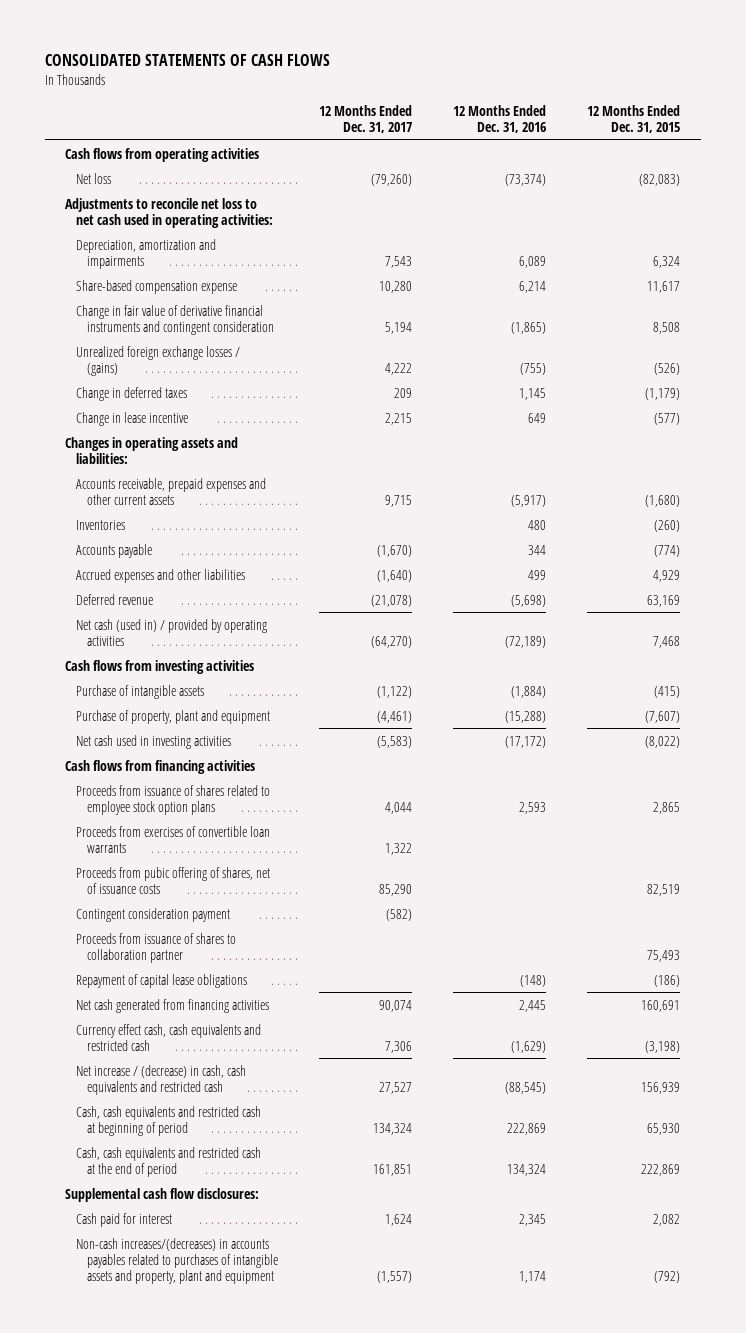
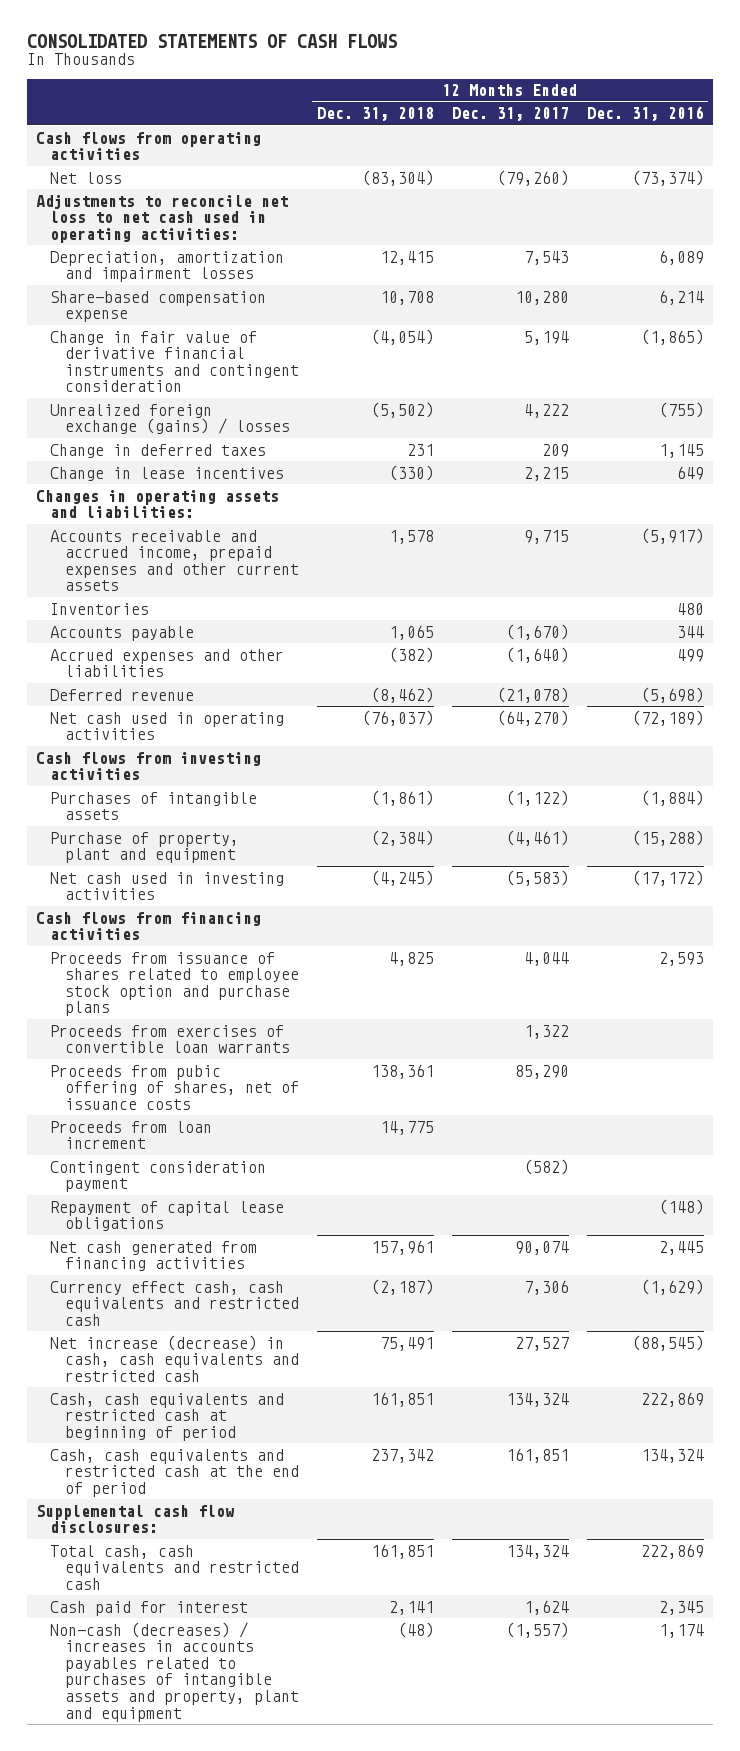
- | 12 Months Ended Dec. 31, 2017 | 12 Months Ended Dec. 31, 2016 | 12 Months Ended Dec. 31, 2015
+ | 12 Months Ended Dec. 31, 2018 | 12 Months Ended Dec. 31, 2017 | 12 Months Ended Dec. 31, 2016
- Depreciation, amortization and impairments | 7,543 | 6,089 | 6,324
+ Depreciation, amortization and impairment losses | 12,415 | 7,543 | 6,089
- Unrealized foreign exchange losses / (gains) | 4,222 | (755) | (526)
+ Unrealized foreign exchange (gains) / losses | (5,502) | 4,222 | (755)
- Change in lease incentive | 2,215 | 649 | (577)
+ Change in lease incentives | (330) | 2,215 | 649
- Accounts receivable, prepaid expenses and other current assets | 9,715 | (5,917) | (1,680)
+ Accounts receivable and accrued income, prepaid expenses and other current assets | 1,578 | 9,715 | (5,917)
- Net cash (used in) / provided by operating activities | (64,270) | (72,189) | 7,468
+ Net cash used in operating activities | (76,037) | (64,270) | (72,189)
- Purchase of intangible assets | (1,122) | (1,884) | (415)
+ Purchases of intangible assets | (1,861) | (1,122) | (1,884)
- Proceeds from issuance of shares related to employee stock option plans | 4,044 | 2,593 | 2,865
+ Proceeds from issuance of shares related to employee stock option and purchase plans | 4,825 | 4,044 | 2,593
+ Proceeds from loan increment | 14,775 | |
- Proceeds from issuance of shares to collaboration partner | | | 75,493
- Net increase / (decrease) in cash, cash equivalents and restricted cash | 27,527 | (88,545) | 156,939
+ Net increase (decrease) in cash, cash equivalents and restricted cash | 75,491 | 27,527 | (88,545)
+ Total cash, cash equivalents and restricted cash | 161,851 | 134,324 | 222,869
- Non-cash increases/(decreases) in accounts payables related to purchases of intangible assets and property, plant and equipment | (1,557) | 1,174 | (792)
+ Non-cash (decreases) / increases in accounts payables related to purchases of intangible assets and property, plant and equipment | (48) | (1,557) | 1,174

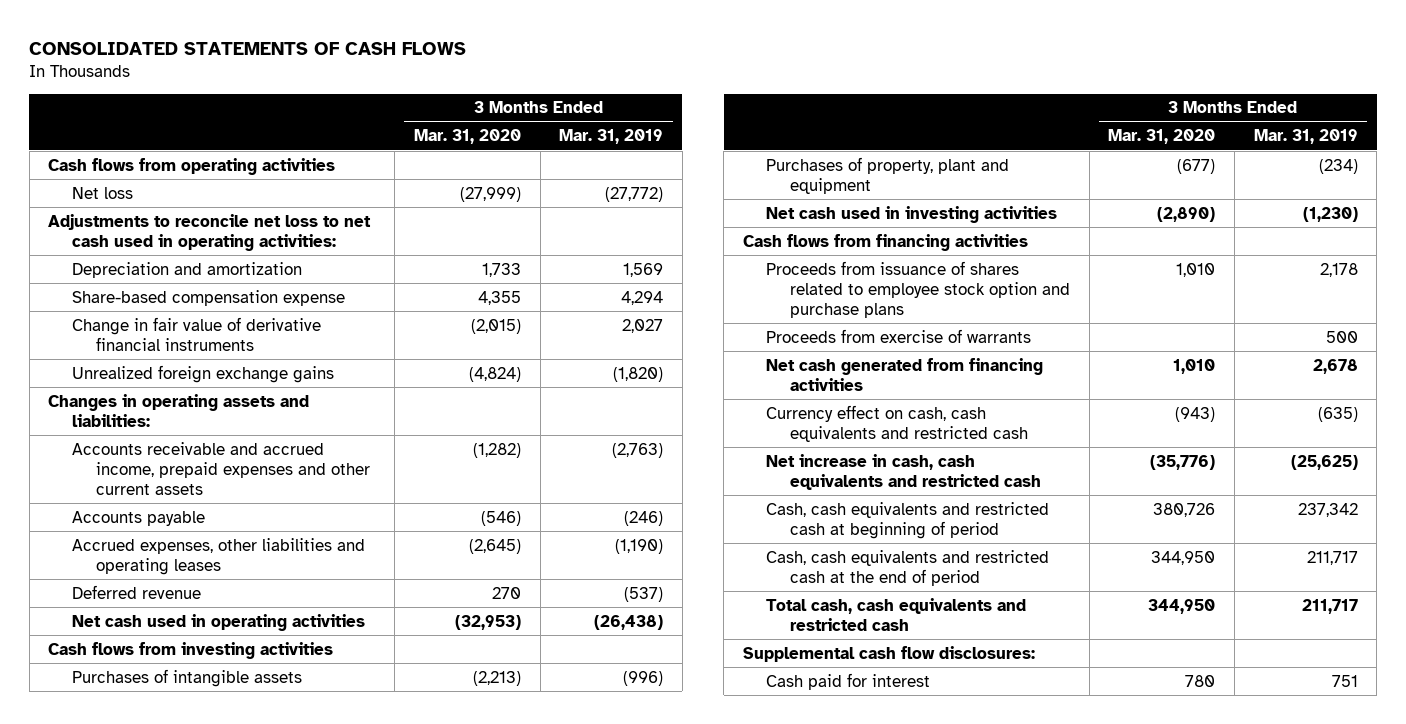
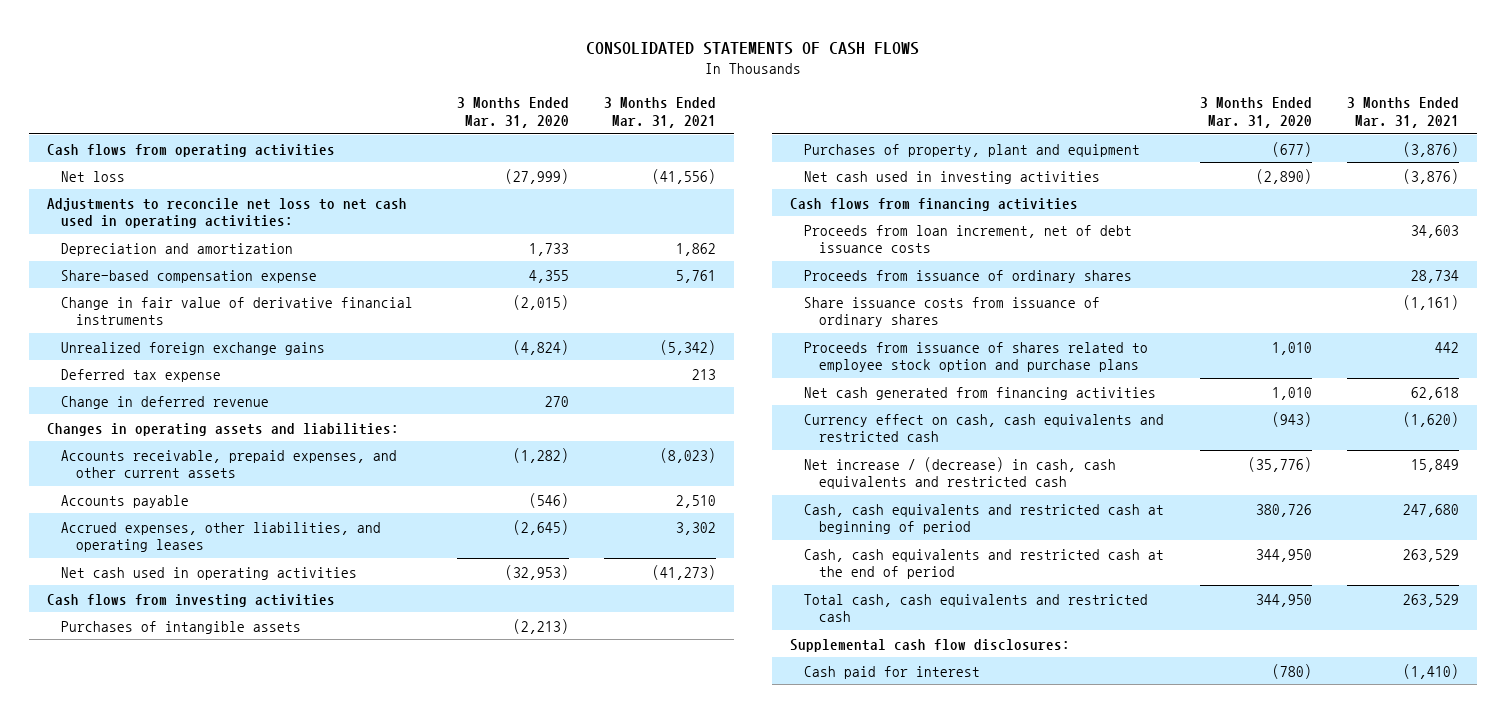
- | 3 Months Ended Mar. 31, 2020 | 3 Months Ended Mar. 31, 2019
+ | 3 Months Ended Mar. 31, 2020 | 3 Months Ended Mar. 31, 2021
+ Deferred tax expense | | 213
+ Change in deferred revenue | 270 |
- Accounts receivable and accrued income, prepaid expenses and other current assets | (1,282) | (2,763)
+ Accounts receivable, prepaid expenses, and other current assets | (1,282) | (8,023)
- Accrued expenses, other liabilities and operating leases | (2,645) | (1,190)
- Deferred revenue | 270 | (537)
+ Accrued expenses, other liabilities, and operating leases | (2,645) | 3,302
+ Proceeds from loan increment, net of debt issuance costs | | 34,603
+ Proceeds from issuance of ordinary shares | | 28,734
+ Share issuance costs from issuance of ordinary shares | | (1,161)
- Proceeds from exercise of warrants | | 500
- Net increase in cash, cash equivalents and restricted cash | (35,776) | (25,625)
+ Net increase / (decrease) in cash, cash equivalents and restricted cash | (35,776) | 15,849
- Cash paid for interest | 780 | 751
+ Cash paid for interest | (780) | (1,410)

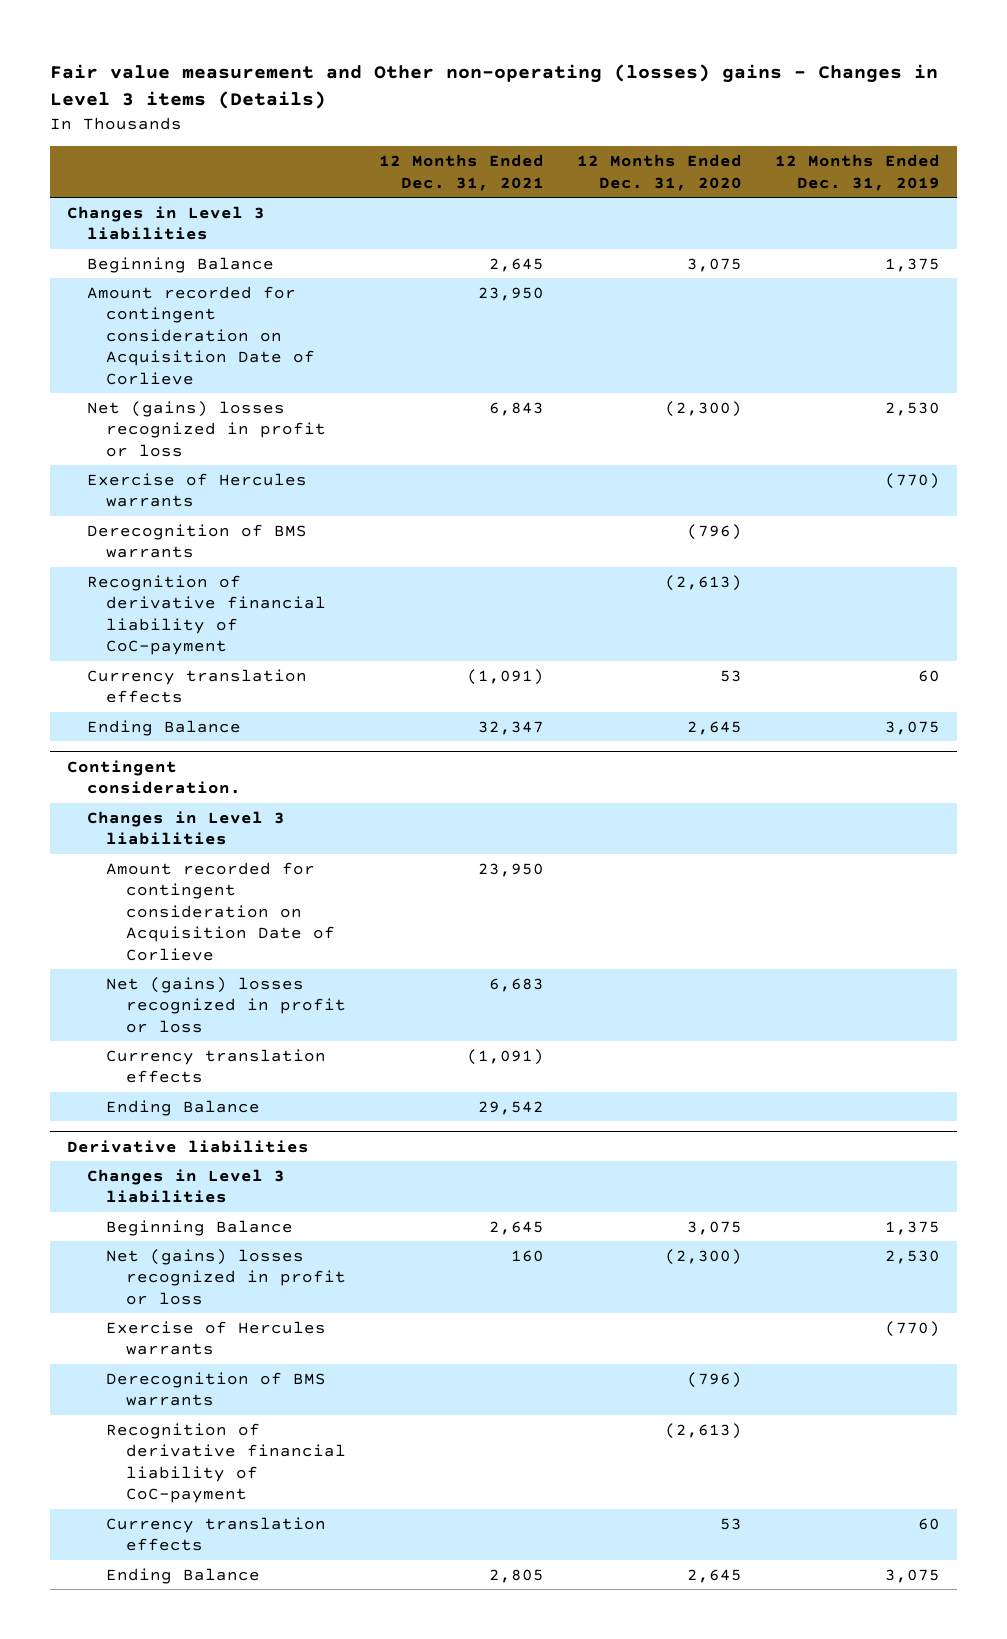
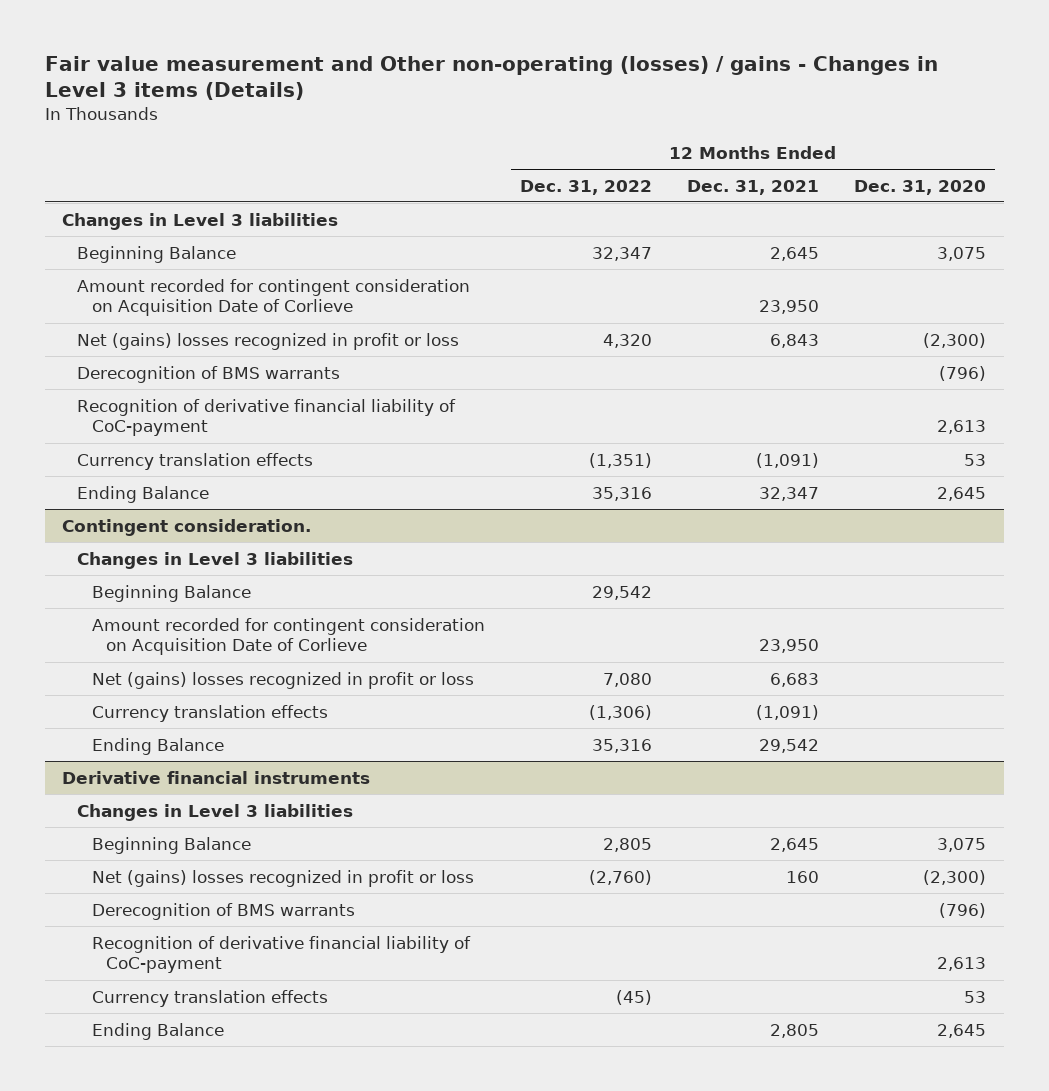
- Fair value measurement and Other non-operating (losses) gains - Changes in Level 3 items (Details)
+ Fair value measurement and Other non-operating (losses) / gains - Changes in Level 3 items (Details)
- | 12 Months Ended Dec. 31, 2021 | 12 Months Ended Dec. 31, 2020 | 12 Months Ended Dec. 31, 2019
+ | 12 Months Ended Dec. 31, 2022 | 12 Months Ended Dec. 31, 2021 | 12 Months Ended Dec. 31, 2020
- Exercise of Hercules warrants | | | (770)
- Recognition of derivative financial liability of CoC-payment | | (2,613) |
+ Recognition of derivative financial liability of CoC-payment | | | 2,613
@ Contingent consideration.
+ Beginning Balance | 29,542 | |
- Derivative liabilities
+ Derivative financial instruments
- Exercise of Hercules warrants | | | (770)
- Recognition of derivative financial liability of CoC-payment | | (2,613) |
+ Recognition of derivative financial liability of CoC-payment | | | 2,613

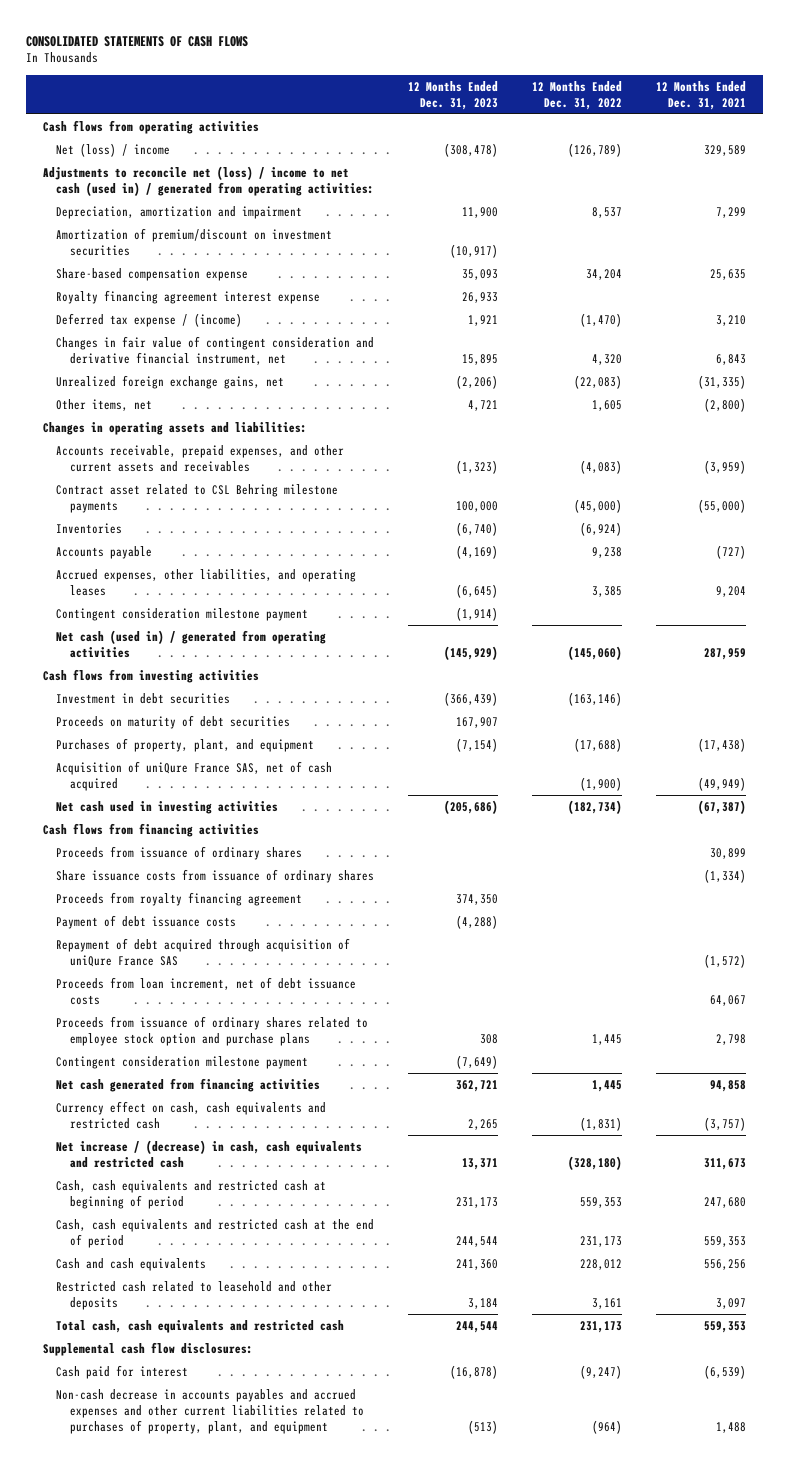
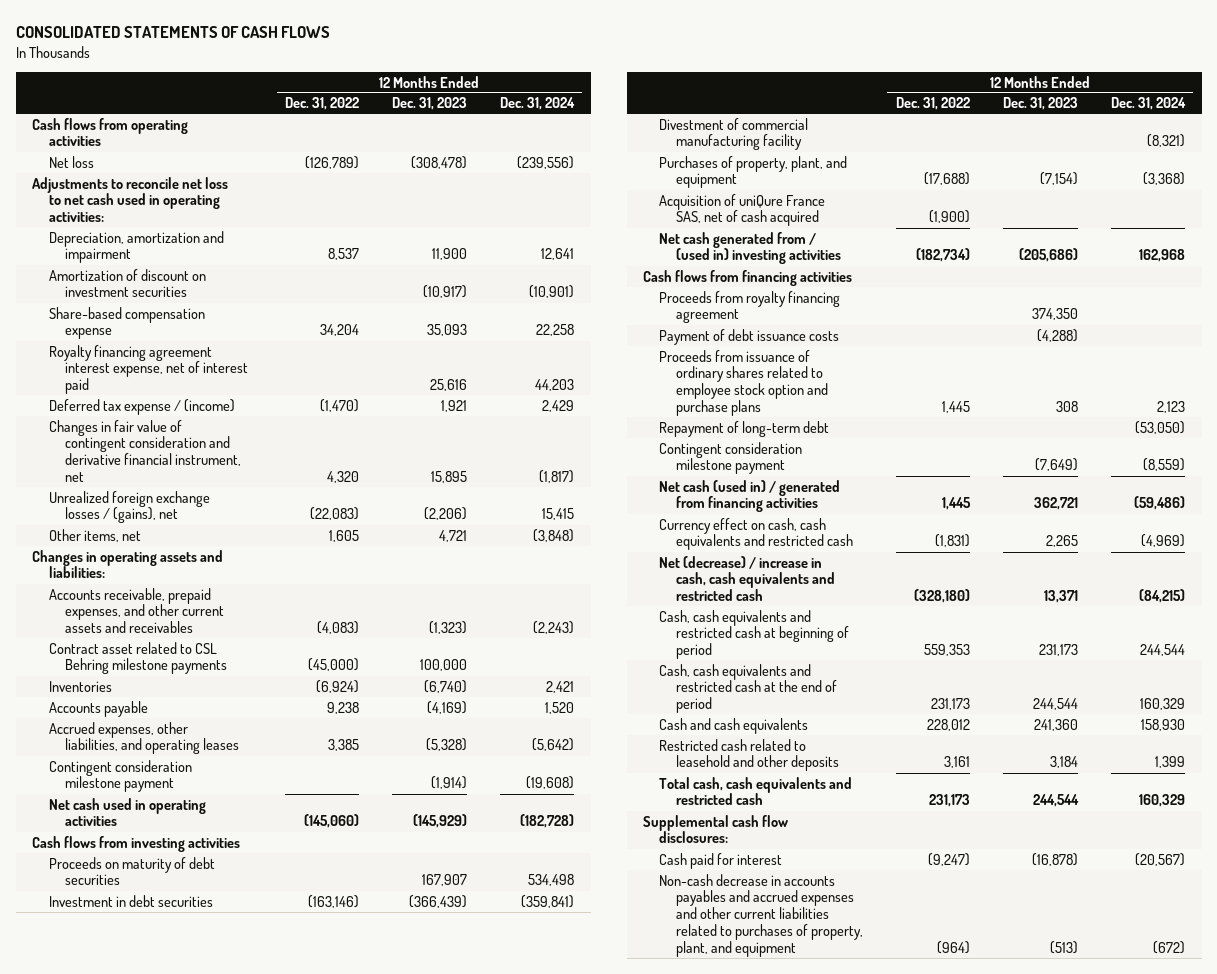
- | 12 Months Ended Dec. 31, 2023 | 12 Months Ended Dec. 31, 2022 | 12 Months Ended Dec. 31, 2021
+ | 12 Months Ended Dec. 31, 2022 | 12 Months Ended Dec. 31, 2023 | 12 Months Ended Dec. 31, 2024
- Net (loss) / income | (308,478) | (126,789) | 329,589
- Adjustments to reconcile net (loss) / income to net cash (used in) / generated from operating activities:
+ Net loss | (126,789) | (308,478) | (239,556)
+ Adjustments to reconcile net loss to net cash used in operating activities:
- Amortization of premium/discount on investment securities | (10,917) | |
+ Amortization of discount on investment securities | | (10,917) | (10,901)
- Royalty financing agreement interest expense | 26,933 | |
+ Royalty financing agreement interest expense, net of interest paid | | 25,616 | 44,203
- Unrealized foreign exchange gains, net | (2,206) | (22,083) | (31,335)
+ Unrealized foreign exchange losses / (gains), net | (22,083) | (2,206) | 15,415
- Accrued expenses, other liabilities, and operating leases | (6,645) | 3,385 | 9,204
+ Accrued expenses, other liabilities, and operating leases | 3,385 | (5,328) | (5,642)
- Net cash (used in) / generated from operating activities | (145,929) | (145,060) | 287,959
+ Net cash used in operating activities | (145,060) | (145,929) | (182,728)
moved down: Investment in debt securities | (163,146) | (366,439) | (359,841)
+ Divestment of commercial manufacturing facility | | | (8,321)
- Net cash used in investing activities | (205,686) | (182,734) | (67,387)
+ Net cash generated from / (used in) investing activities | (182,734) | (205,686) | 162,968
- Proceeds from issuance of ordinary shares | | | 30,899
- Share issuance costs from issuance of ordinary shares | | | (1,334)
- Repayment of debt acquired through acquisition of uniQure France SAS | | | (1,572)
- Proceeds from loan increment, net of debt issuance costs | | | 64,067
+ Repayment of long-term debt | | | (53,050)
- Net cash generated from financing activities | 362,721 | 1,445 | 94,858
+ Net cash (used in) / generated from financing activities | 1,445 | 362,721 | (59,486)
- Net increase / (decrease) in cash, cash equivalents and restricted cash | 13,371 | (328,180) | 311,673
+ Net (decrease) / increase in cash, cash equivalents and restricted cash | (328,180) | 13,371 | (84,215)

